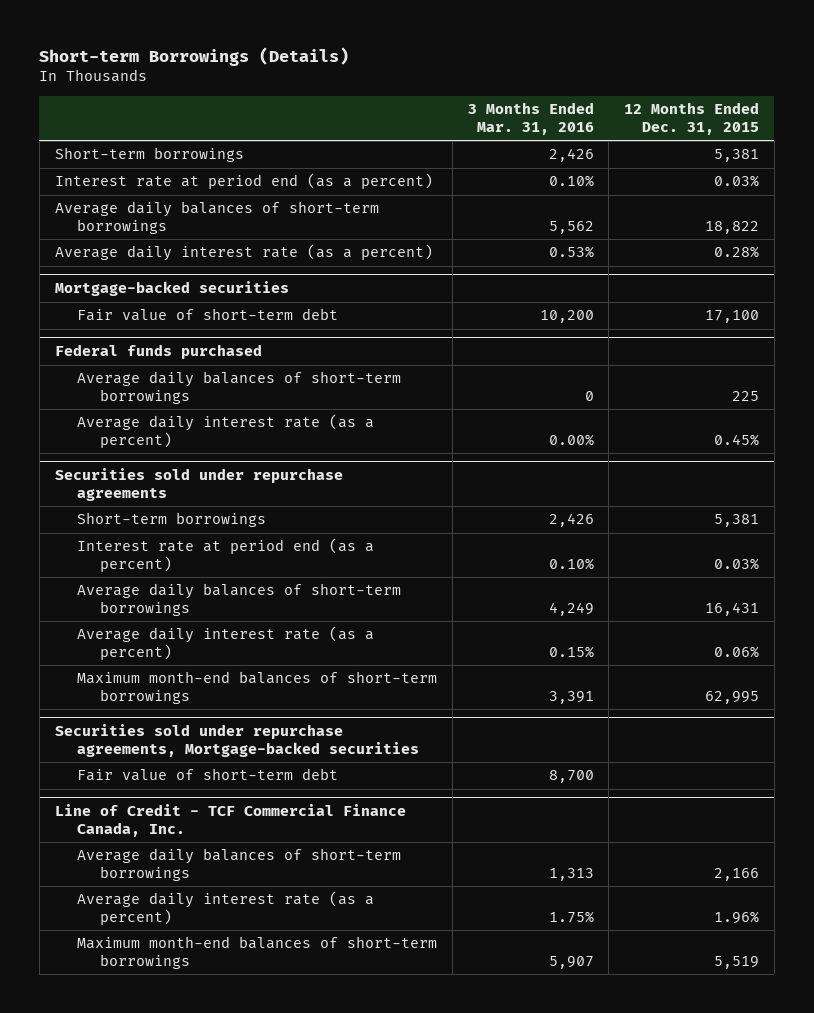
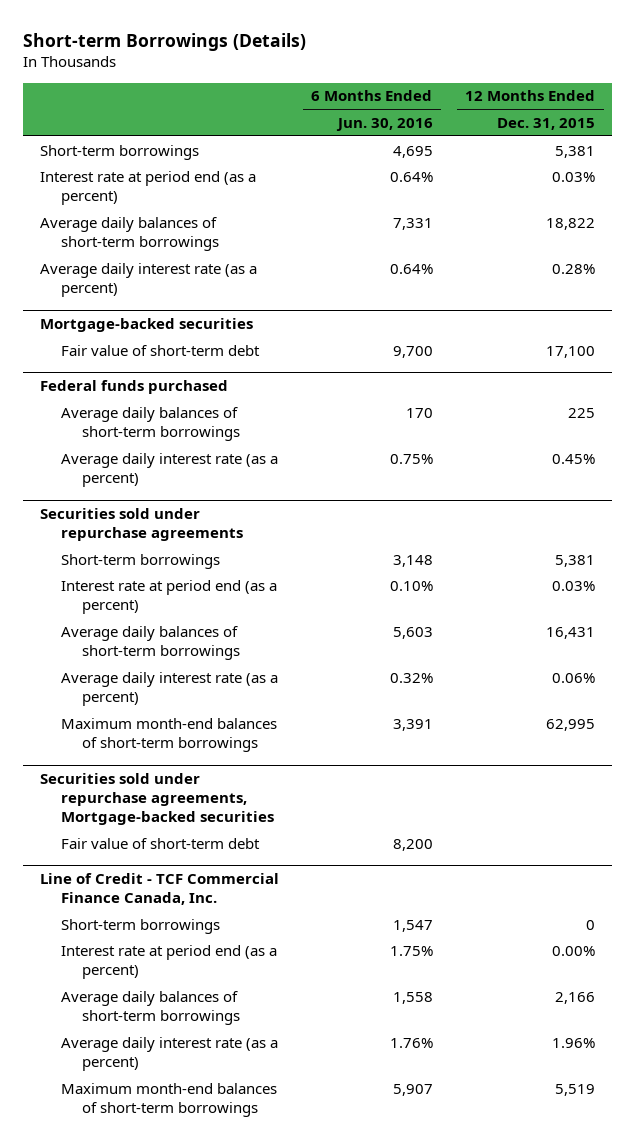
- | 3 Months Ended Mar. 31, 2016 | 12 Months Ended Dec. 31, 2015
+ | 6 Months Ended Jun. 30, 2016 | 12 Months Ended Dec. 31, 2015
@ Line of Credit - TCF Commercial Finance Canada, Inc.
+ Short-term borrowings | 1,547 | 0
+ Interest rate at period end (as a percent) | 1.75% | 0.00%

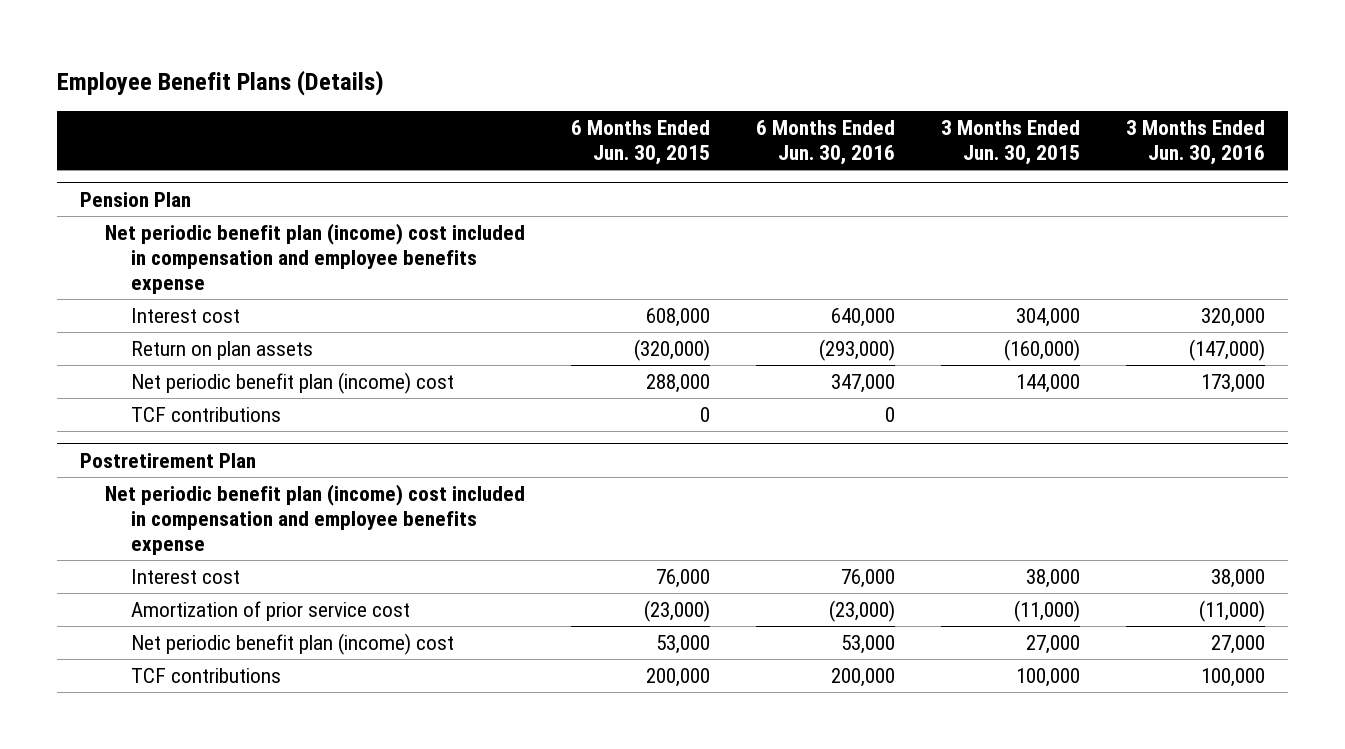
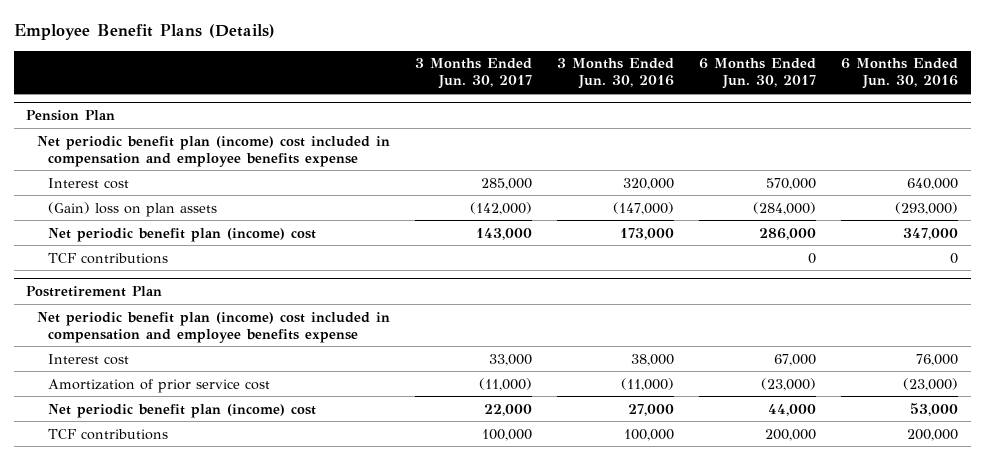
- | 6 Months Ended Jun. 30, 2015 | 6 Months Ended Jun. 30, 2016 | 3 Months Ended Jun. 30, 2015 | 3 Months Ended Jun. 30, 2016
+ | 3 Months Ended Jun. 30, 2017 | 3 Months Ended Jun. 30, 2016 | 6 Months Ended Jun. 30, 2017 | 6 Months Ended Jun. 30, 2016
@ Pension Plan
- Return on plan assets | (320,000) | (293,000) | (160,000) | (147,000)
+ (Gain) loss on plan assets | (142,000) | (147,000) | (284,000) | (293,000)

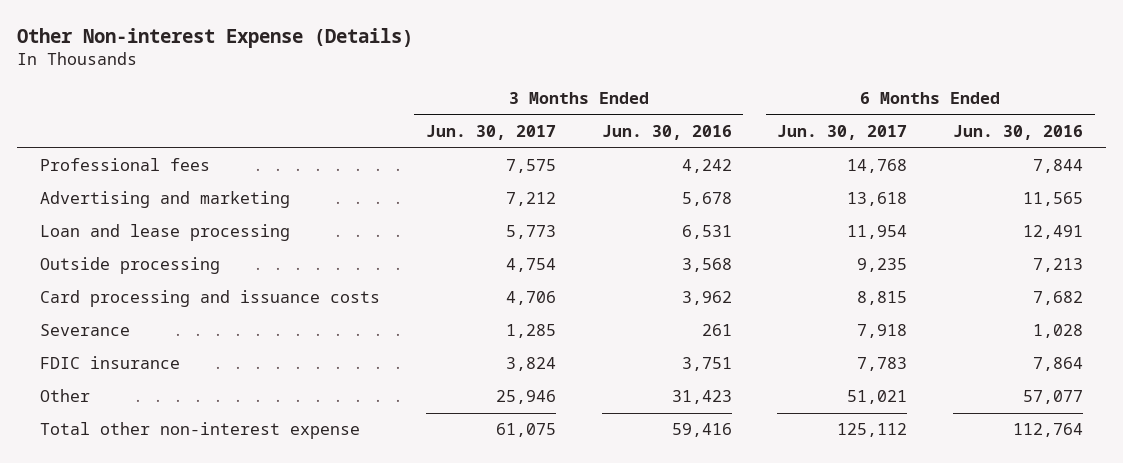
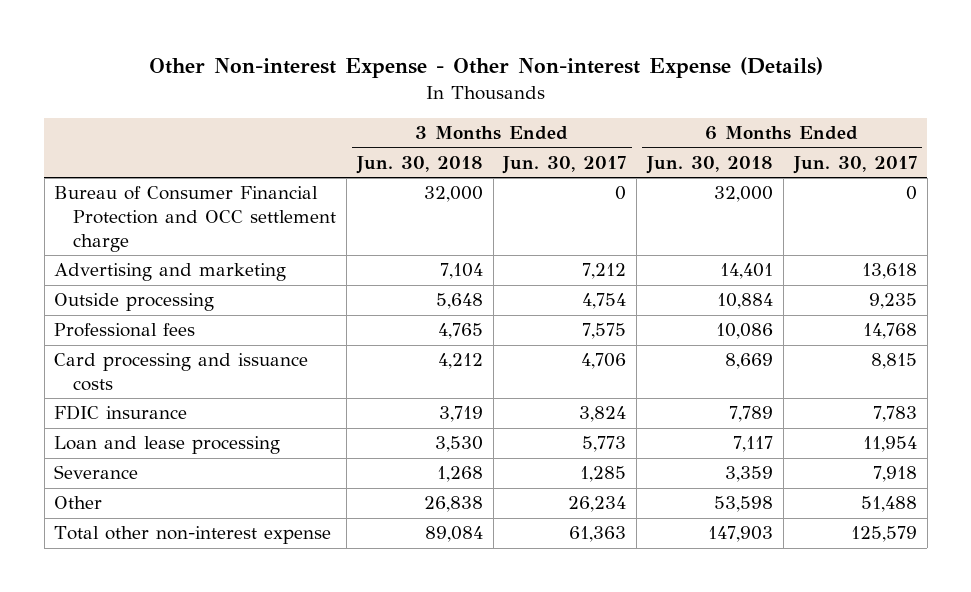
- Other Non-interest Expense (Details)
+ Other Non-interest Expense - Other Non-interest Expense (Details)
- | 3 Months Ended Jun. 30, 2017 | 3 Months Ended Jun. 30, 2016 | 6 Months Ended Jun. 30, 2017 | 6 Months Ended Jun. 30, 2016
+ | 3 Months Ended Jun. 30, 2018 | 3 Months Ended Jun. 30, 2017 | 6 Months Ended Jun. 30, 2018 | 6 Months Ended Jun. 30, 2017
+ Bureau of Consumer Financial Protection and OCC settlement charge | 32,000 | 0 | 32,000 | 0
moved down: Professional fees | 4,765 | 7,575 | 10,086 | 14,768
- Other | 25,946 | 31,423 | 51,021 | 57,077
- Total other non-interest expense | 61,075 | 59,416 | 125,112 | 112,764
moved down: Loan and lease processing | 3,530 | 5,773 | 7,117 | 11,954
moved down: Severance | 1,268 | 1,285 | 3,359 | 7,918
+ Other | 26,838 | 26,234 | 53,598 | 51,488
+ Total other non-interest expense | 89,084 | 61,363 | 147,903 | 125,579

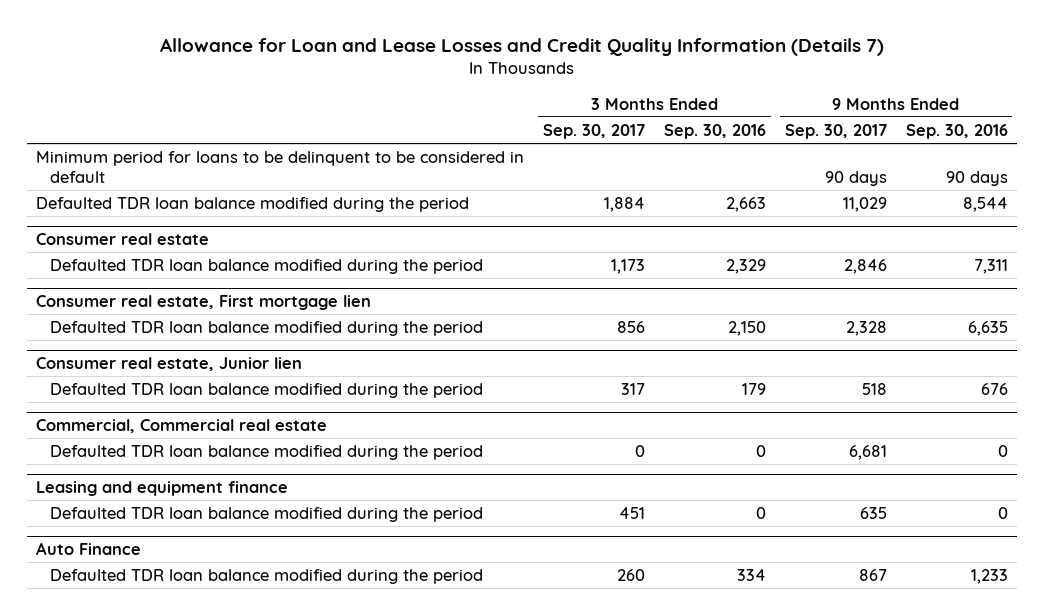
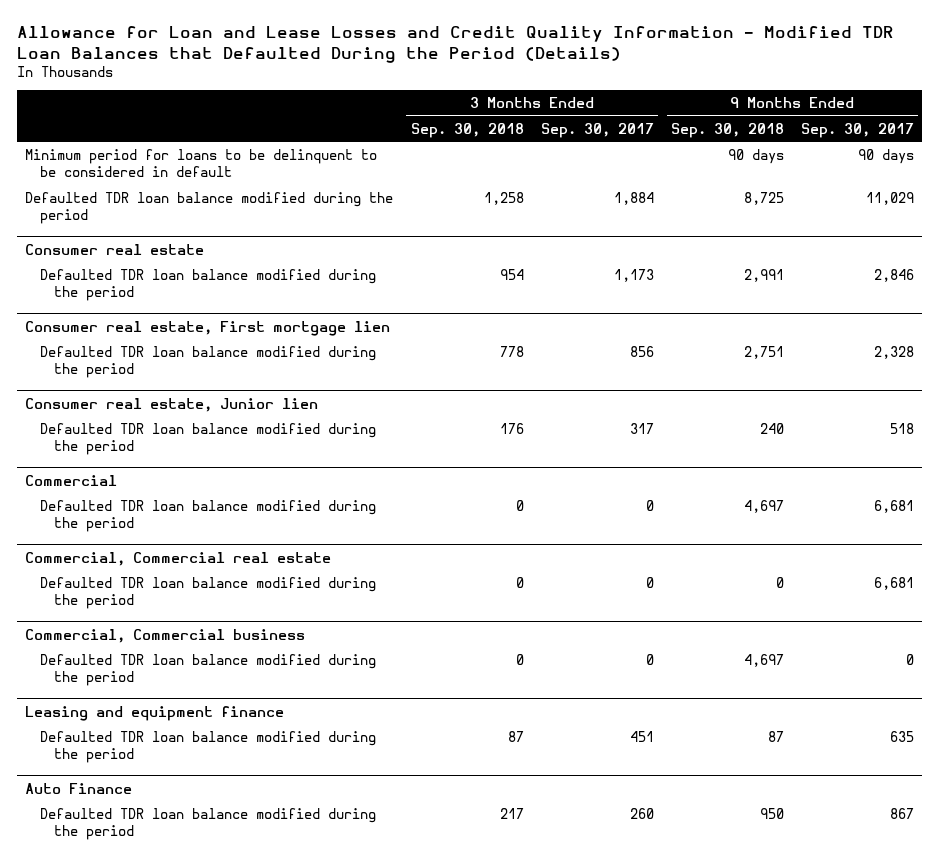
- Allowance for Loan and Lease Losses and Credit Quality Information (Details 7)
+ Allowance for Loan and Lease Losses and Credit Quality Information - Modified TDR Loan Balances that Defaulted During the Period (Details)
- | 3 Months Ended Sep. 30, 2017 | 3 Months Ended Sep. 30, 2016 | 9 Months Ended Sep. 30, 2017 | 9 Months Ended Sep. 30, 2016
+ | 3 Months Ended Sep. 30, 2018 | 3 Months Ended Sep. 30, 2017 | 9 Months Ended Sep. 30, 2018 | 9 Months Ended Sep. 30, 2017
+ Commercial
+ Defaulted TDR loan balance modified during the period | 0 | 0 | 4,697 | 6,681
+ Commercial, Commercial business
+ Defaulted TDR loan balance modified during the period | 0 | 0 | 4,697 | 0

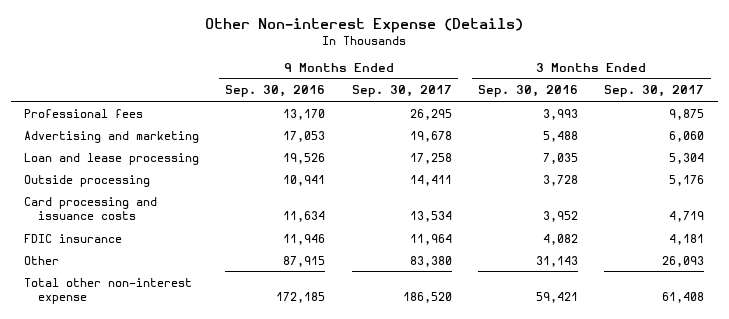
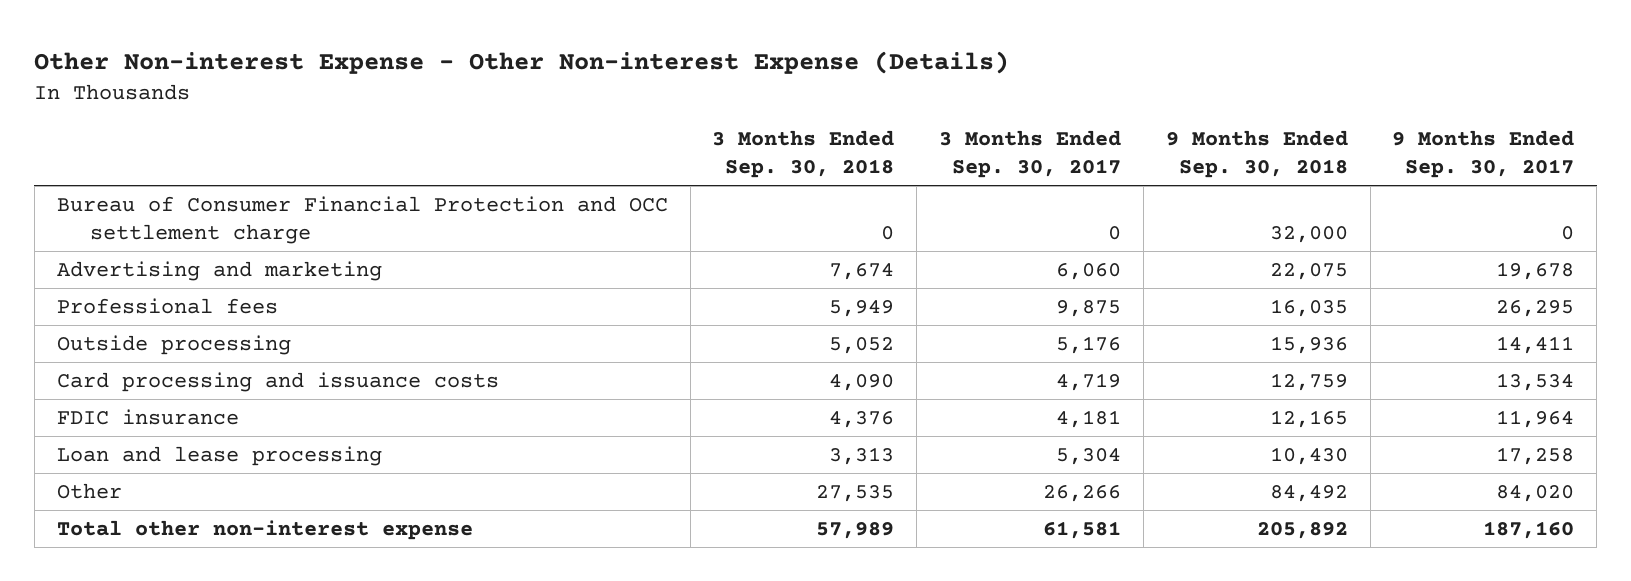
- Other Non-interest Expense (Details)
+ Other Non-interest Expense - Other Non-interest Expense (Details)
- | 9 Months Ended Sep. 30, 2016 | 9 Months Ended Sep. 30, 2017 | 3 Months Ended Sep. 30, 2016 | 3 Months Ended Sep. 30, 2017
+ | 3 Months Ended Sep. 30, 2018 | 3 Months Ended Sep. 30, 2017 | 9 Months Ended Sep. 30, 2018 | 9 Months Ended Sep. 30, 2017
+ Bureau of Consumer Financial Protection and OCC settlement charge | 0 | 0 | 32,000 | 0
moved down: Professional fees | 5,949 | 9,875 | 16,035 | 26,295
- Other | 87,915 | 83,380 | 31,143 | 26,093
- Total other non-interest expense | 172,185 | 186,520 | 59,421 | 61,408
moved down: Loan and lease processing | 3,313 | 5,304 | 10,430 | 17,258
+ Other | 27,535 | 26,266 | 84,492 | 84,020
+ Total other non-interest expense | 57,989 | 61,581 | 205,892 | 187,160

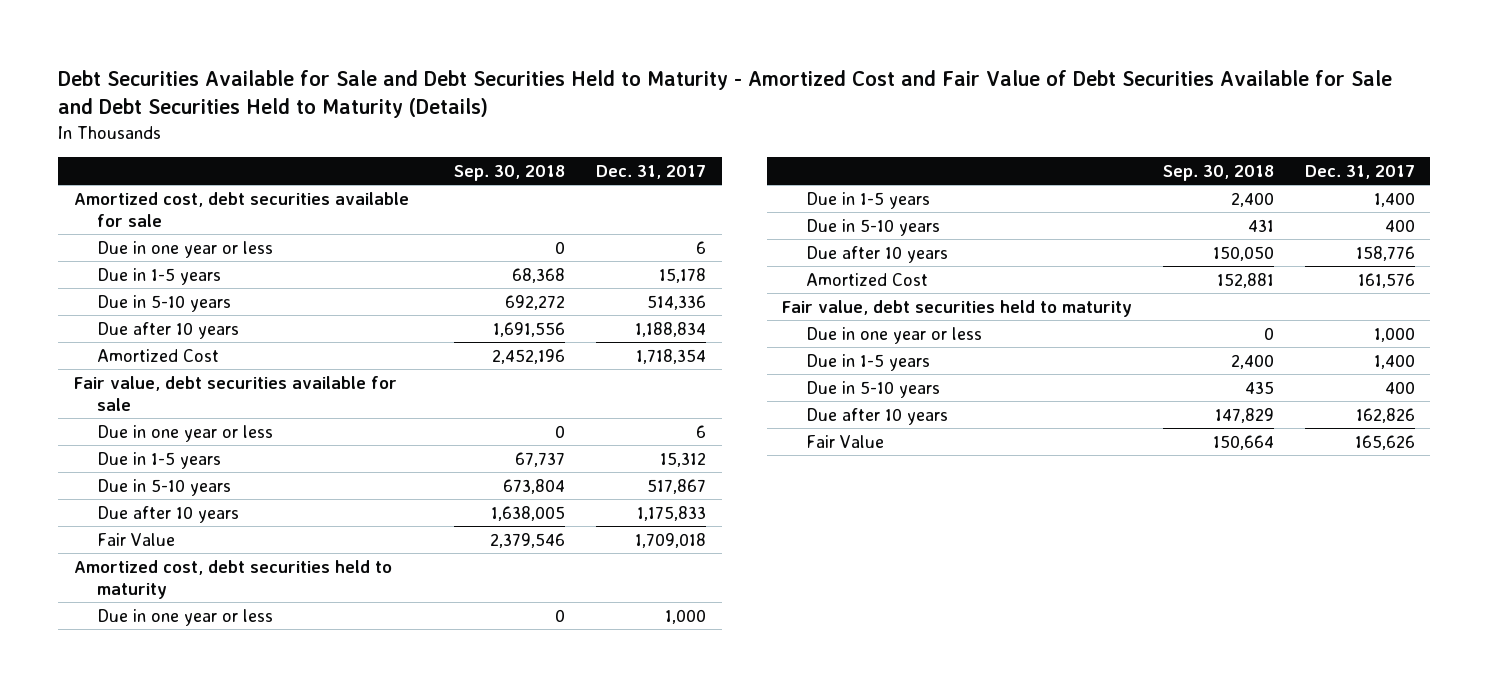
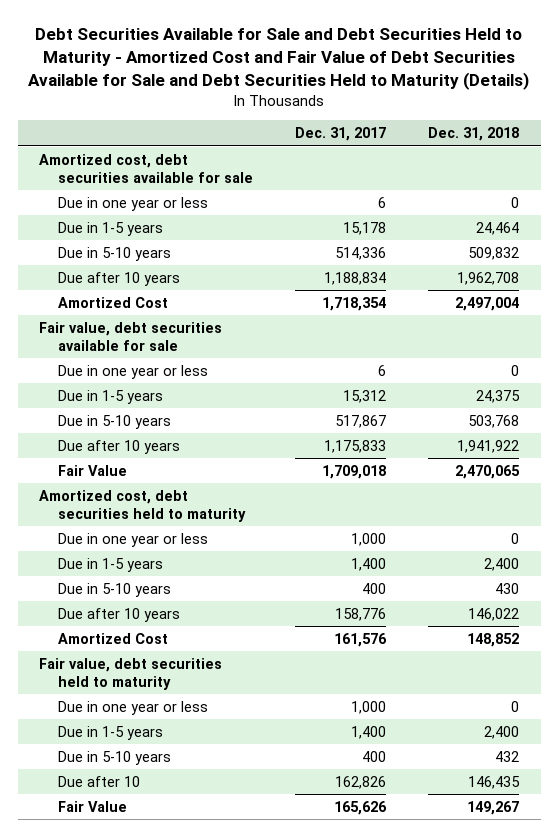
- | Sep. 30, 2018 | Dec. 31, 2017
+ | Dec. 31, 2017 | Dec. 31, 2018
- Due after 10 years | 147,829 | 162,826
+ Due after 10 | 162,826 | 146,435

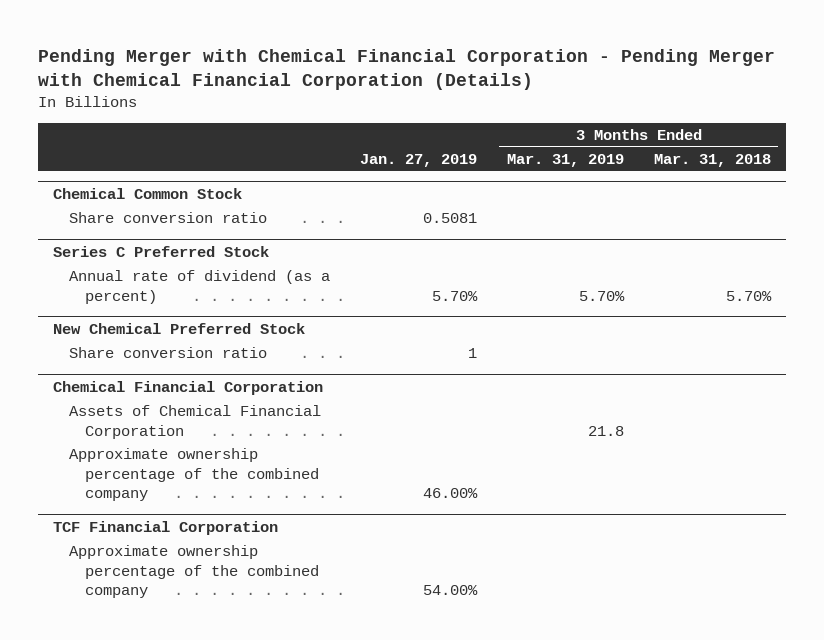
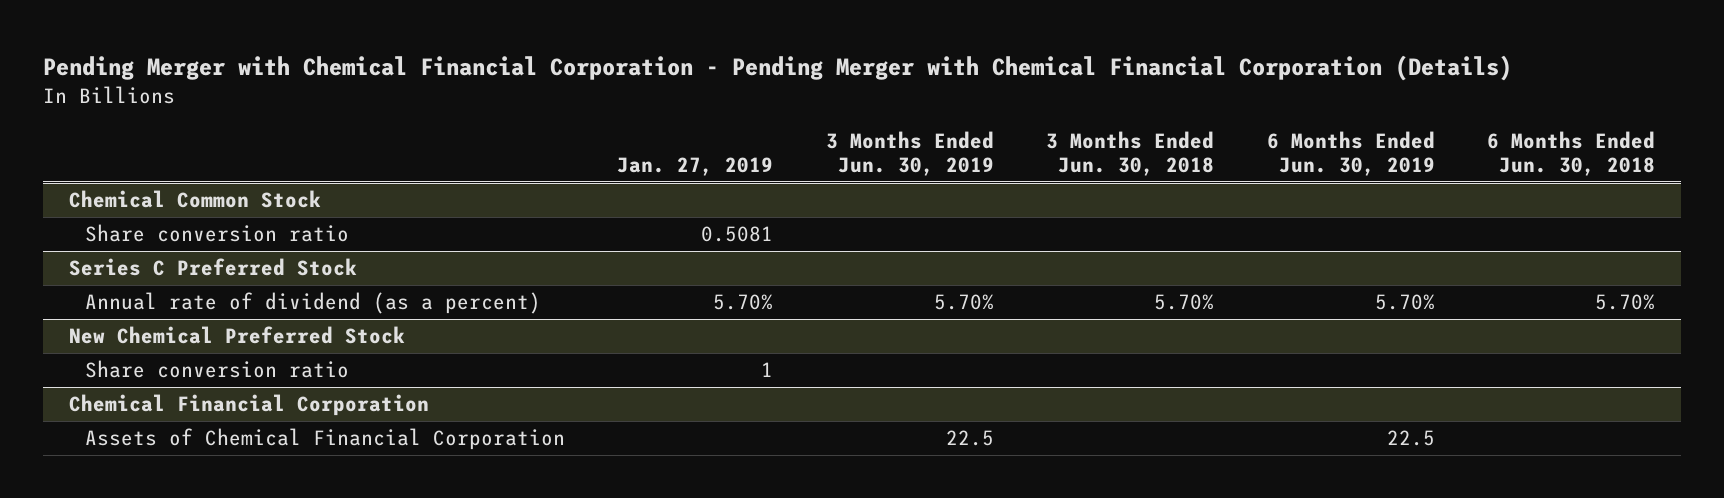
- | Jan. 27, 2019 | 3 Months Ended Mar. 31, 2019 | 3 Months Ended Mar. 31, 2018
+ | Jan. 27, 2019 | 3 Months Ended Jun. 30, 2019 | 3 Months Ended Jun. 30, 2018 | 6 Months Ended Jun. 30, 2019 | 6 Months Ended Jun. 30, 2018
@ Chemical Financial Corporation
- Approximate ownership percentage of the combined company | 46.00% | |
- TCF Financial Corporation
- Approximate ownership percentage of the combined company | 54.00% | |

